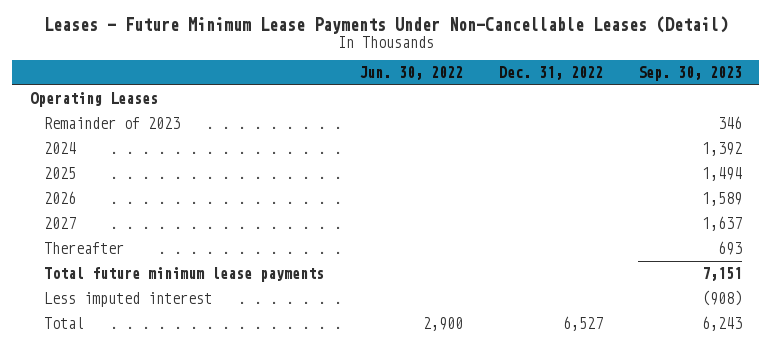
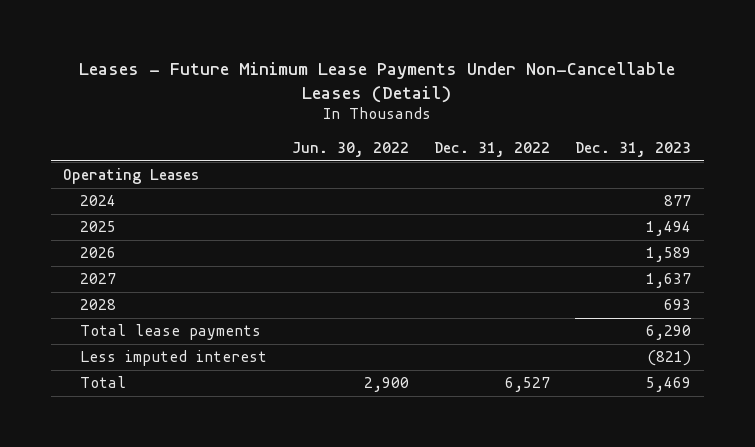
- | Jun. 30, 2022 | Dec. 31, 2022 | Sep. 30, 2023
+ | Jun. 30, 2022 | Dec. 31, 2022 | Dec. 31, 2023
- Remainder of 2023 | | | 346
- Thereafter | | | 693
- Total future minimum lease payments | | | 7,151
+ 2028 | | | 693
+ Total lease payments | | | 6,290

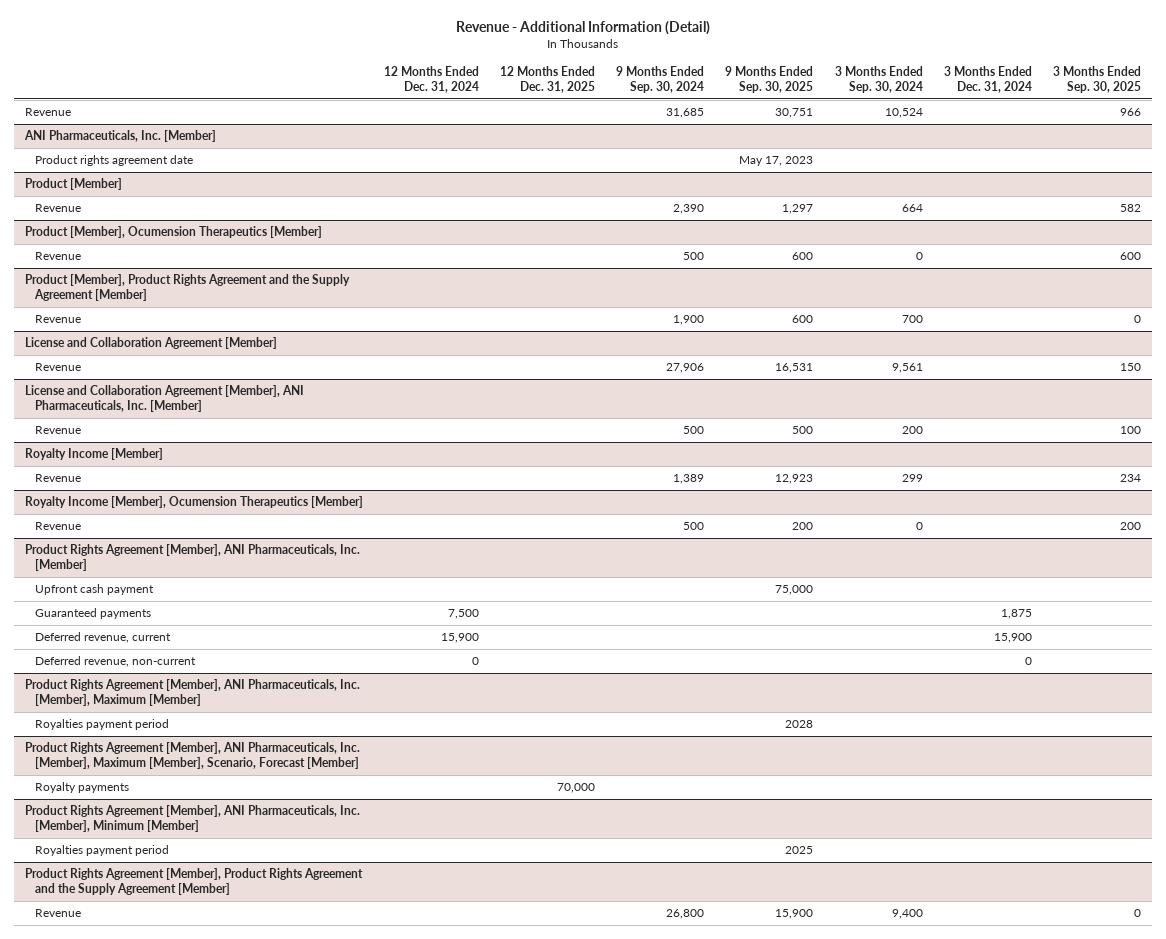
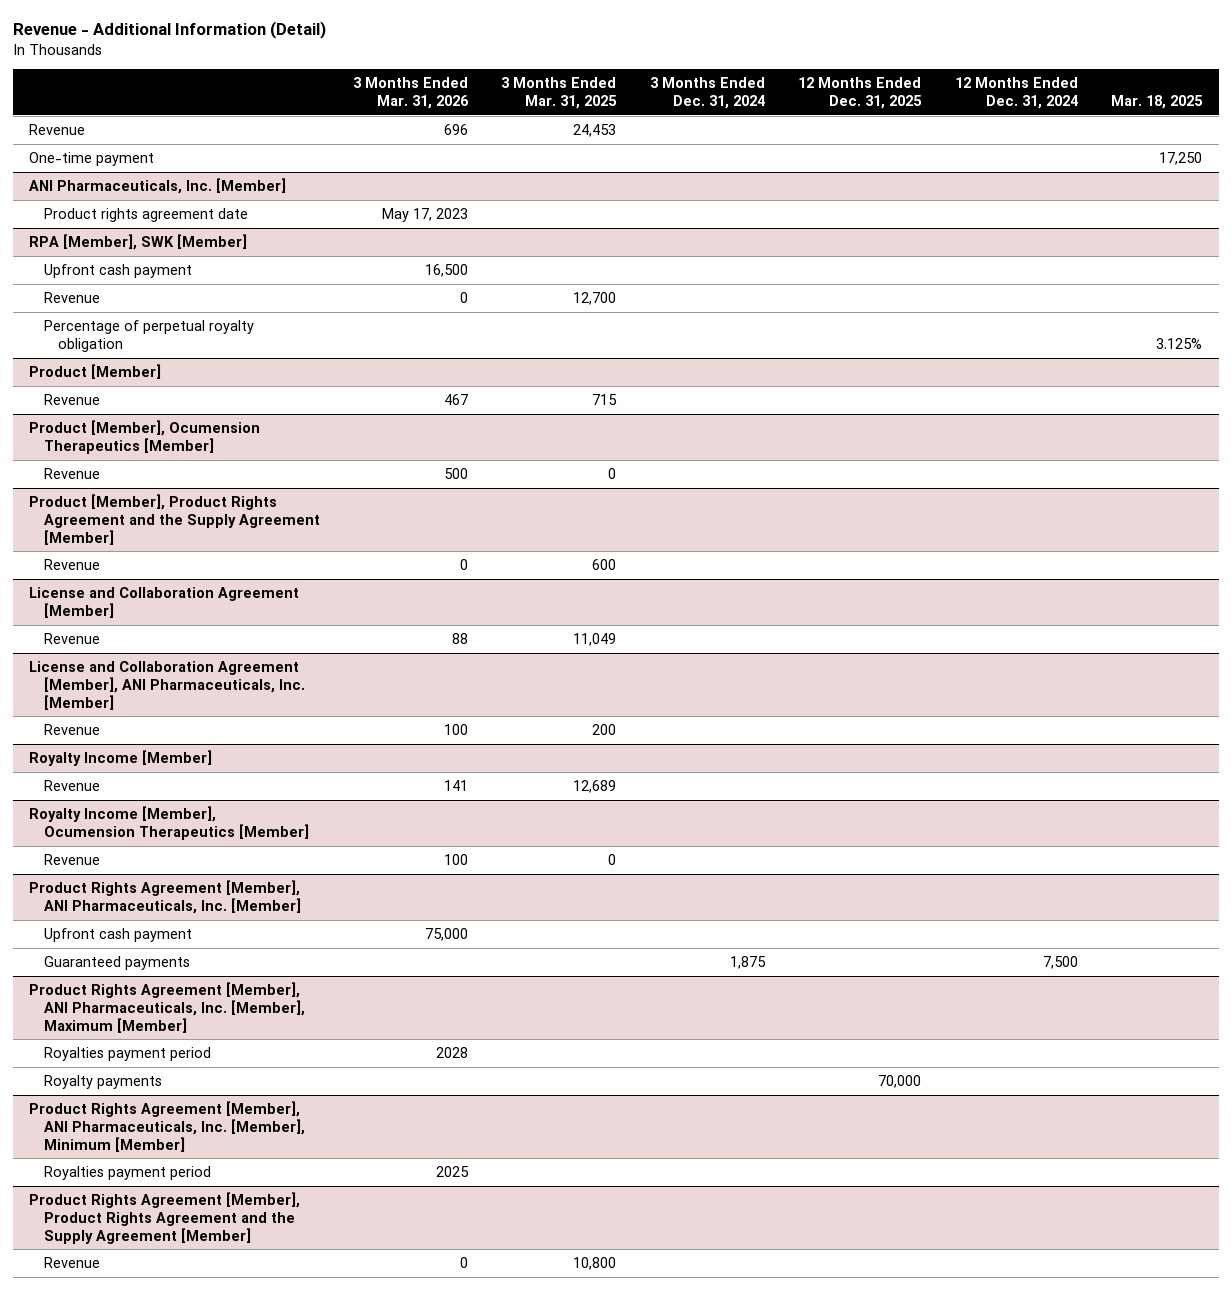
- | 12 Months Ended Dec. 31, 2024 | 12 Months Ended Dec. 31, 2025 | 9 Months Ended Sep. 30, 2024 | 9 Months Ended Sep. 30, 2025 | 3 Months Ended Sep. 30, 2024 | 3 Months Ended Dec. 31, 2024 | 3 Months Ended Sep. 30, 2025
+ | 3 Months Ended Mar. 31, 2026 | 3 Months Ended Mar. 31, 2025 | 3 Months Ended Dec. 31, 2024 | 12 Months Ended Dec. 31, 2025 | 12 Months Ended Dec. 31, 2024 | Mar. 18, 2025
+ One-time payment | | | | | | 17,250
+ RPA [Member], SWK [Member]
+ Upfront cash payment | 16,500 | | | | |
+ Revenue | 0 | 12,700 | | | |
+ Percentage of perpetual royalty obligation | | | | | | 3.125%
@ Product Rights Agreement [Member], ANI Pharmaceuticals, Inc. [Member]
- Deferred revenue, current | 15,900 | | | | | 15,900 |
- Deferred revenue, non-current | 0 | | | | | 0 |
- Product Rights Agreement [Member], ANI Pharmaceuticals, Inc. [Member], Maximum [Member], Scenario, Forecast [Member]
- Royalty payments | | 70,000 | | | | |
@ Product Rights Agreement [Member], ANI Pharmaceuticals, Inc. [Member], Maximum [Member]
+ Royalty payments | | | | 70,000 | |

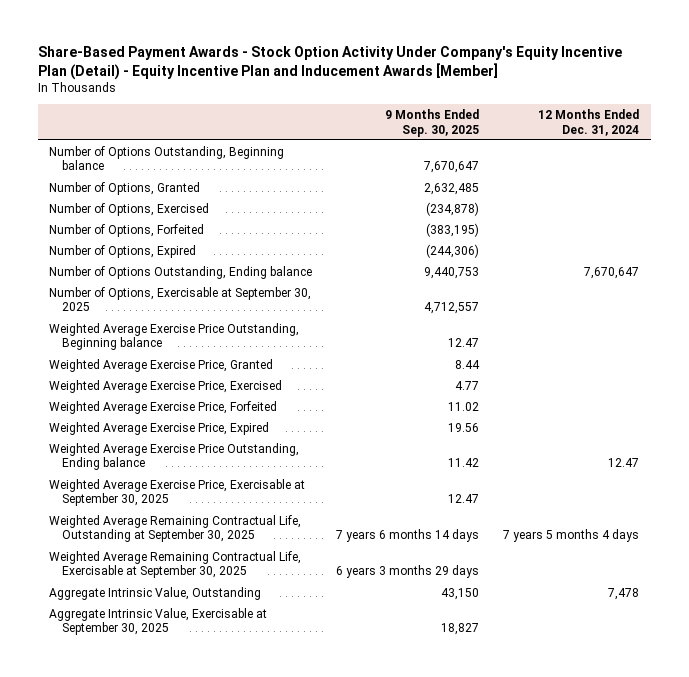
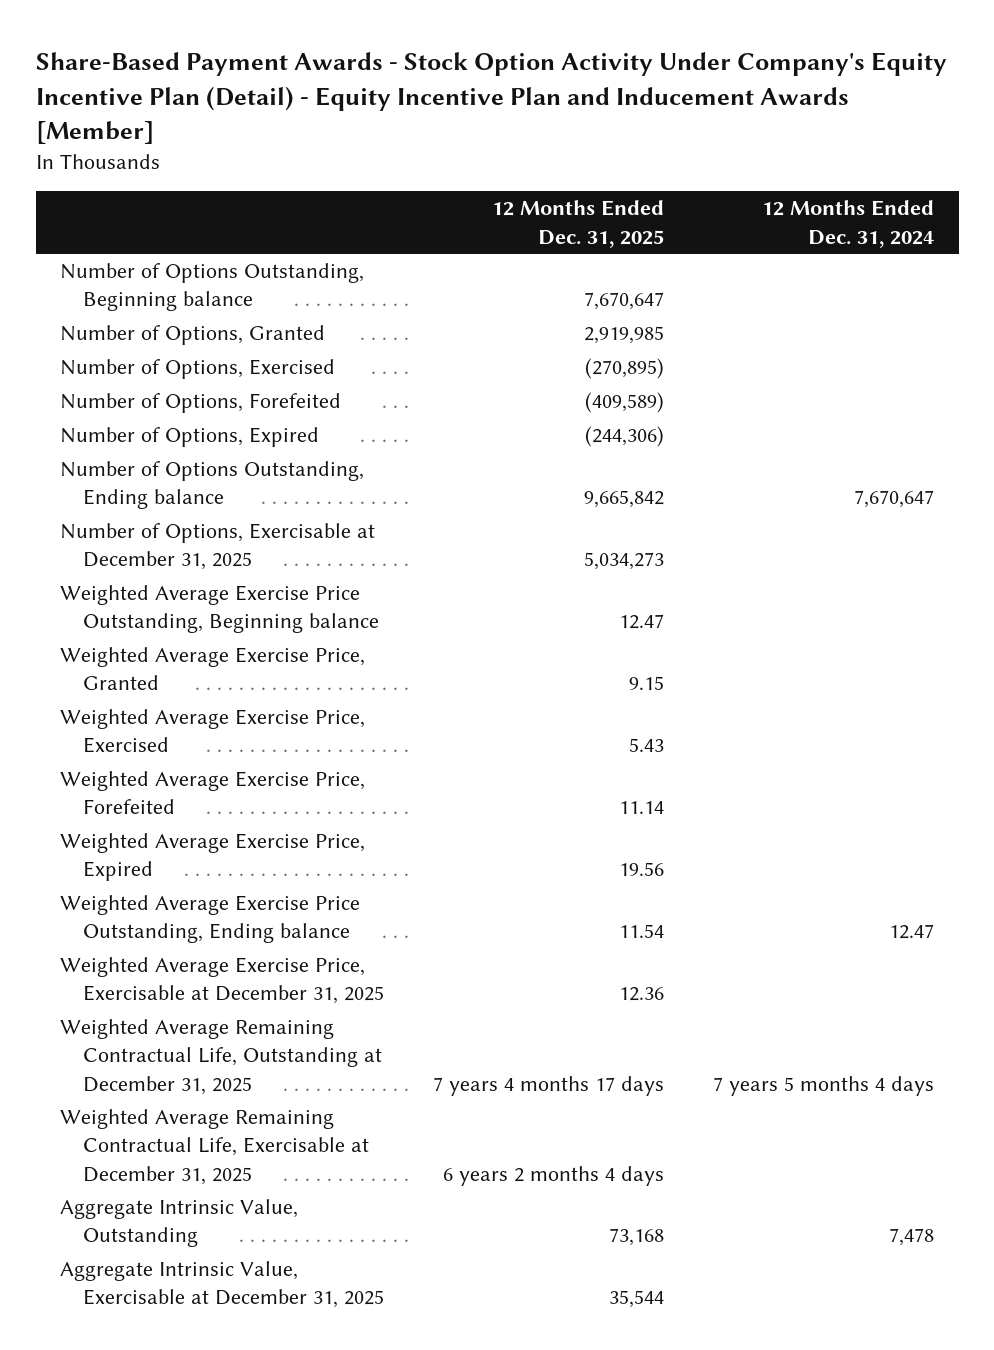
- | 9 Months Ended Sep. 30, 2025 | 12 Months Ended Dec. 31, 2024
+ | 12 Months Ended Dec. 31, 2025 | 12 Months Ended Dec. 31, 2024
- Number of Options, Forfeited | (383,195) |
+ Number of Options, Forefeited | (409,589) |
- Number of Options, Exercisable at September 30, 2025 | 4,712,557 |
+ Number of Options, Exercisable at December 31, 2025 | 5,034,273 |
- Weighted Average Exercise Price, Forfeited | 11.02 |
+ Weighted Average Exercise Price, Forefeited | 11.14 |
- Weighted Average Exercise Price, Exercisable at September 30, 2025 | 12.47 |
- Weighted Average Remaining Contractual Life, Outstanding at September 30, 2025 | 7 years 6 months 14 days | 7 years 5 months 4 days
- Weighted Average Remaining Contractual Life, Exercisable at September 30, 2025 | 6 years 3 months 29 days |
+ Weighted Average Exercise Price, Exercisable at December 31, 2025 | 12.36 |
+ Weighted Average Remaining Contractual Life, Outstanding at December 31, 2025 | 7 years 4 months 17 days | 7 years 5 months 4 days
+ Weighted Average Remaining Contractual Life, Exercisable at December 31, 2025 | 6 years 2 months 4 days |
- Aggregate Intrinsic Value, Exercisable at September 30, 2025 | 18,827 |
+ Aggregate Intrinsic Value, Exercisable at December 31, 2025 | 35,544 |

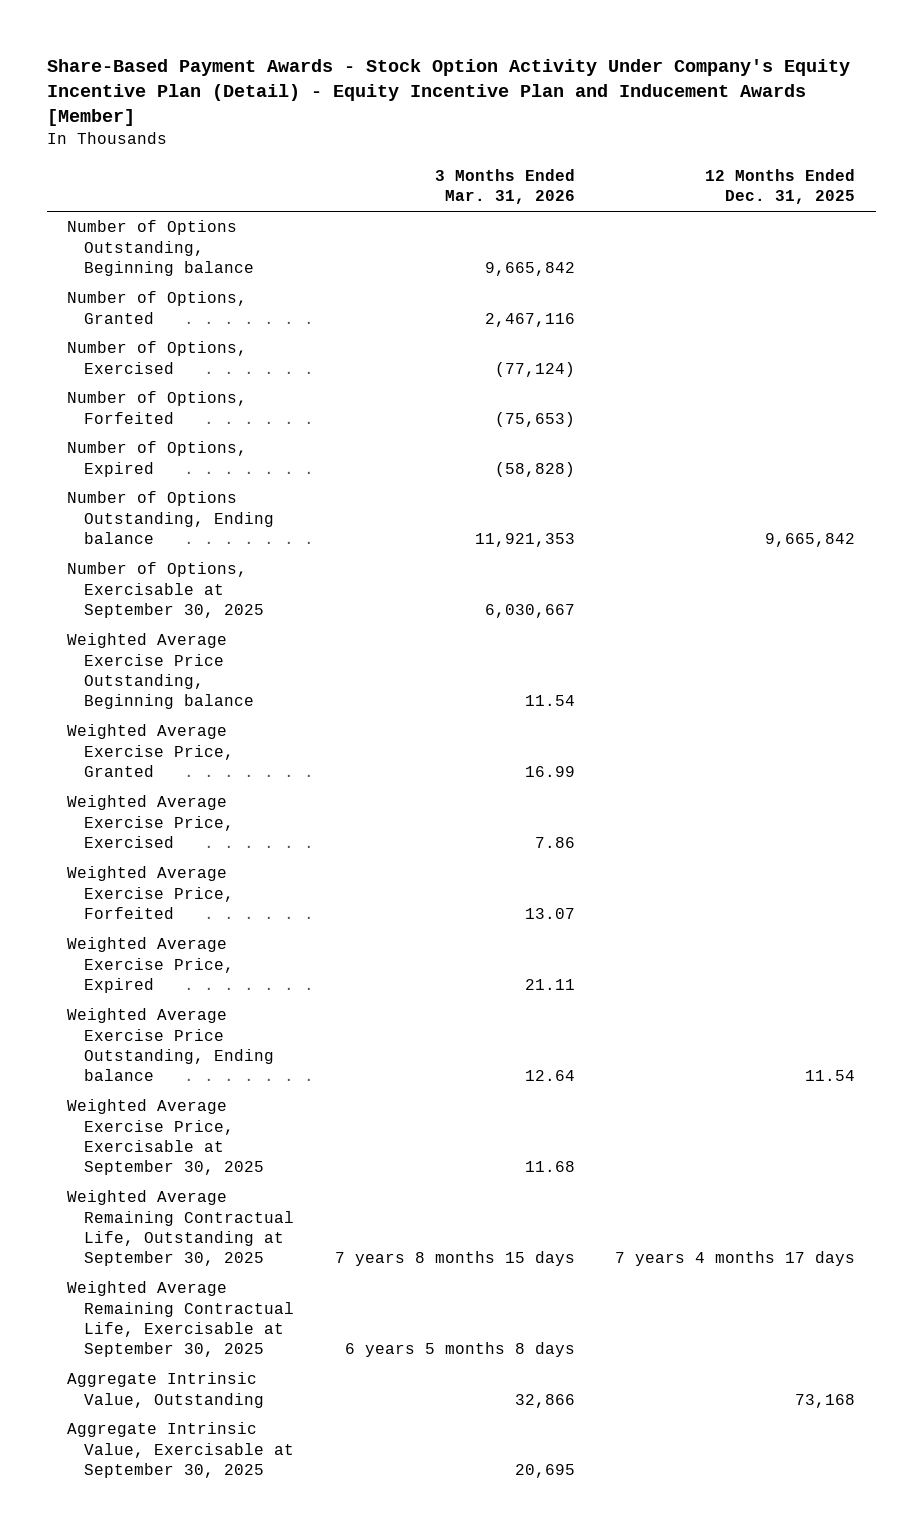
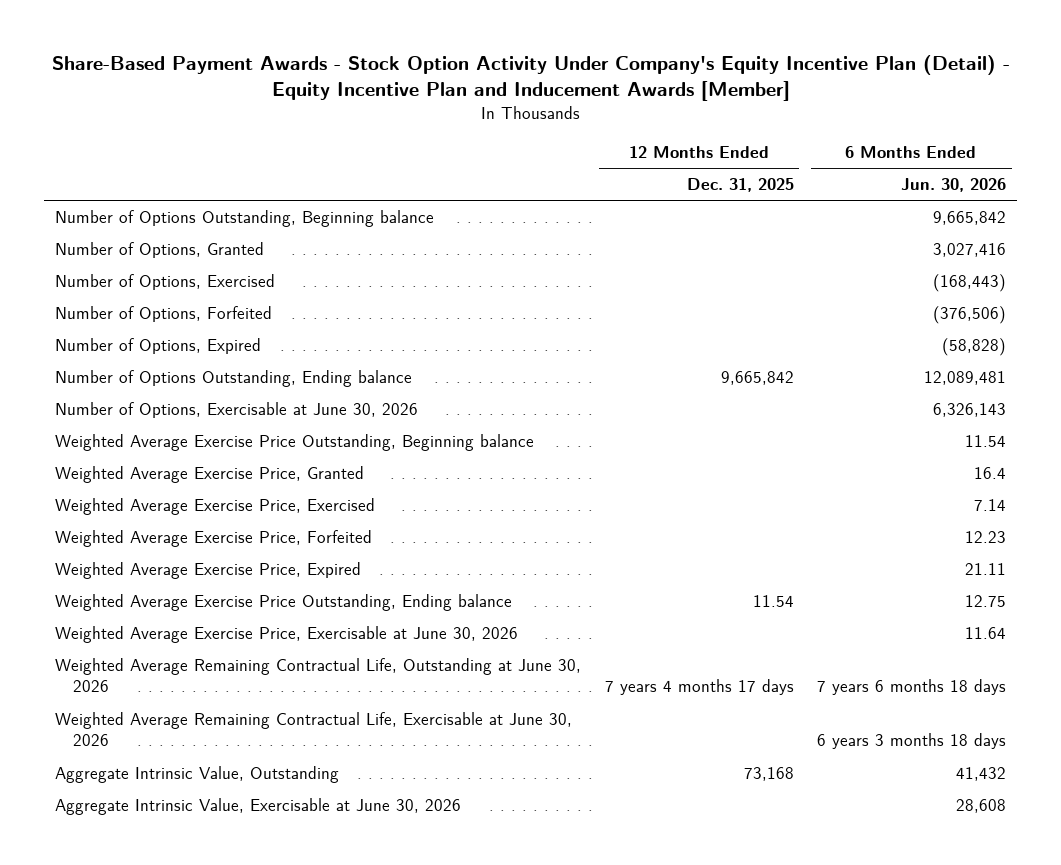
- | 3 Months Ended Mar. 31, 2026 | 12 Months Ended Dec. 31, 2025
+ | 12 Months Ended Dec. 31, 2025 | 6 Months Ended Jun. 30, 2026
- Number of Options, Exercisable at September 30, 2025 | 6,030,667 |
+ Number of Options, Exercisable at June 30, 2026 | | 6,326,143
- Weighted Average Exercise Price, Exercisable at September 30, 2025 | 11.68 |
- Weighted Average Remaining Contractual Life, Outstanding at September 30, 2025 | 7 years 8 months 15 days | 7 years 4 months 17 days
- Weighted Average Remaining Contractual Life, Exercisable at September 30, 2025 | 6 years 5 months 8 days |
+ Weighted Average Exercise Price, Exercisable at June 30, 2026 | | 11.64
+ Weighted Average Remaining Contractual Life, Outstanding at June 30, 2026 | 7 years 4 months 17 days | 7 years 6 months 18 days
+ Weighted Average Remaining Contractual Life, Exercisable at June 30, 2026 | | 6 years 3 months 18 days
- Aggregate Intrinsic Value, Exercisable at September 30, 2025 | 20,695 |
+ Aggregate Intrinsic Value, Exercisable at June 30, 2026 | | 28,608

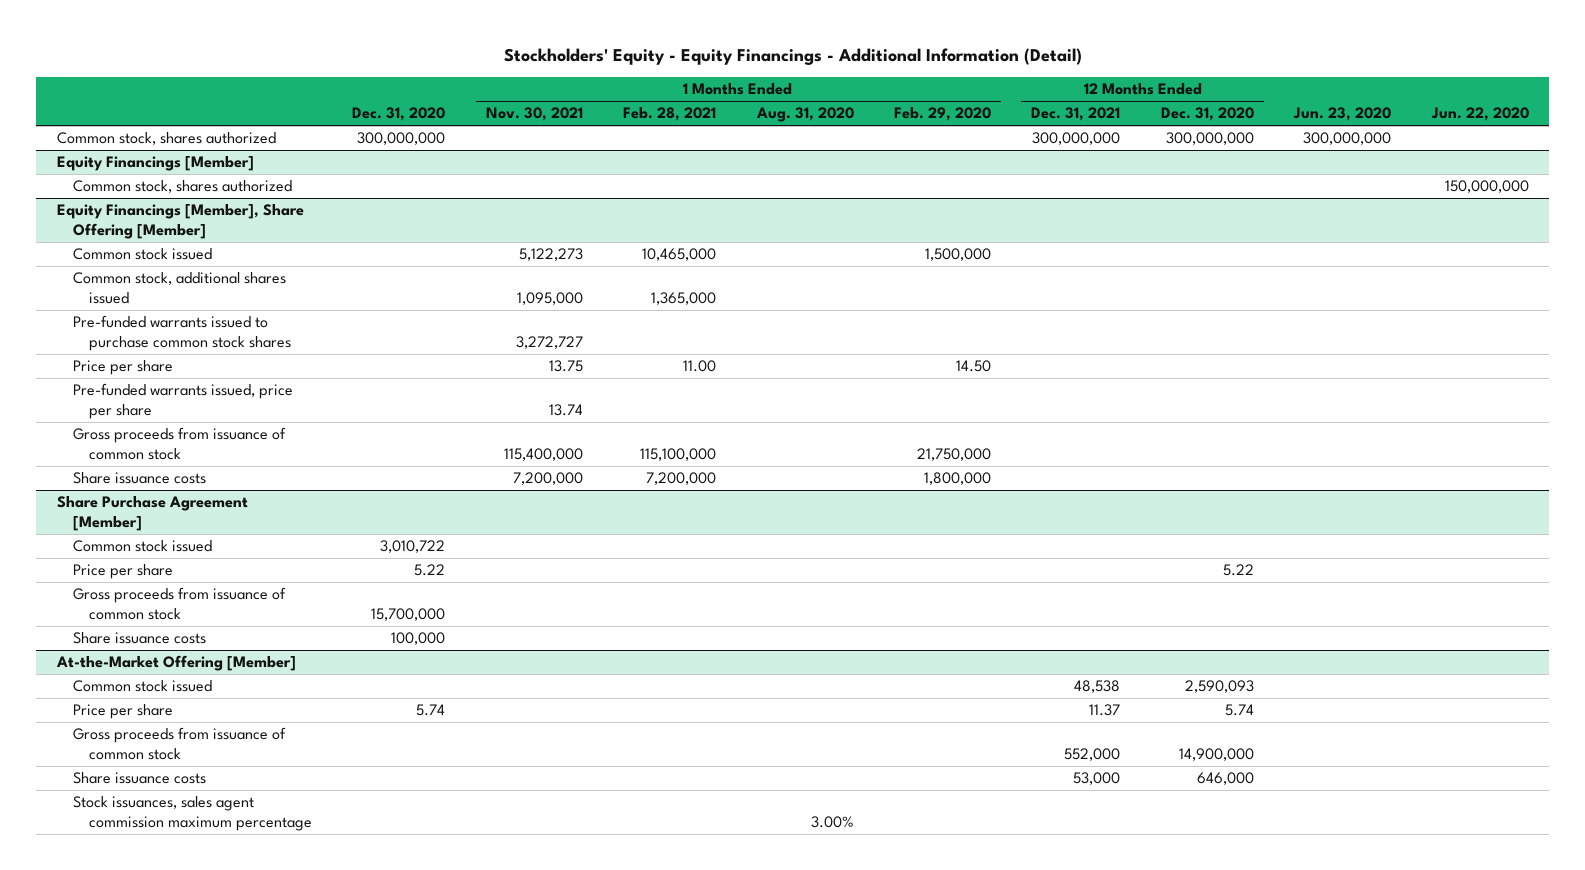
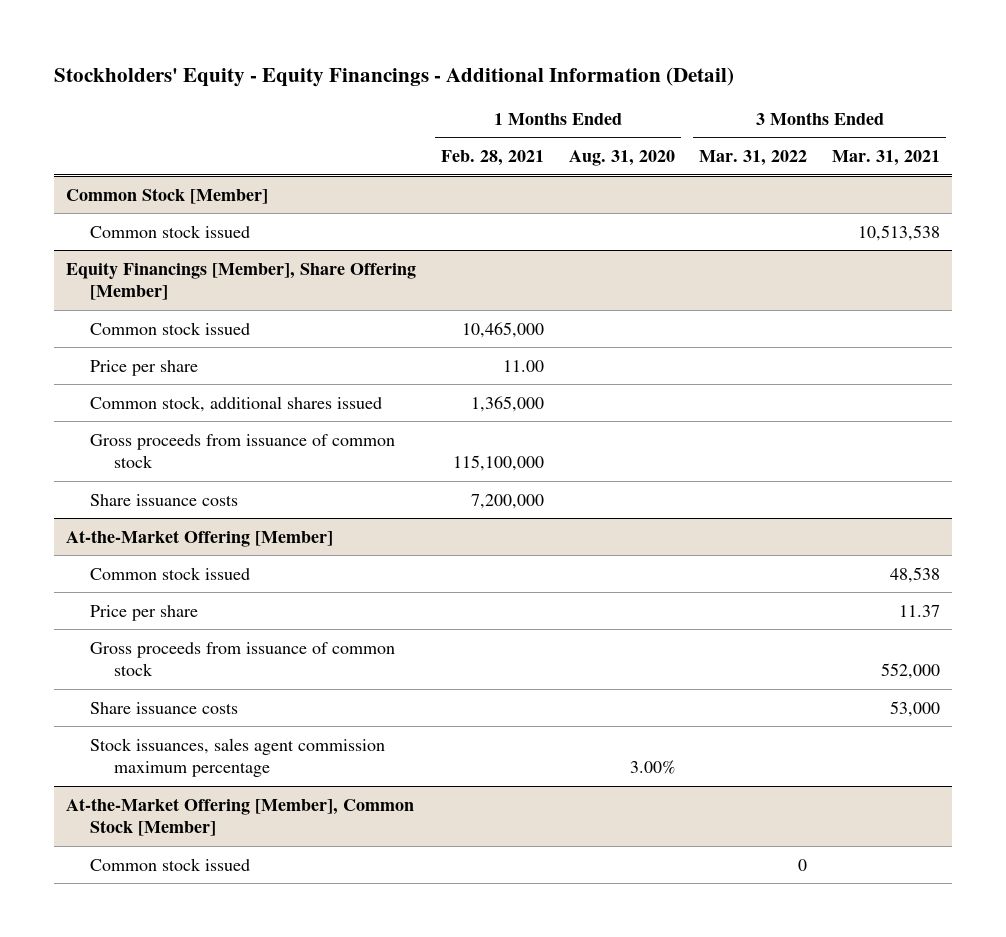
- | Dec. 31, 2020 | 1 Months Ended Nov. 30, 2021 | 1 Months Ended Feb. 28, 2021 | 1 Months Ended Aug. 31, 2020 | 1 Months Ended Feb. 29, 2020 | 12 Months Ended Dec. 31, 2021 | 12 Months Ended Dec. 31, 2020 | Jun. 23, 2020 | Jun. 22, 2020
+ | 1 Months Ended Feb. 28, 2021 | 1 Months Ended Aug. 31, 2020 | 3 Months Ended Mar. 31, 2022 | 3 Months Ended Mar. 31, 2021
- Common stock, shares authorized | 300,000,000 | | | | | 300,000,000 | 300,000,000 | 300,000,000 |
- Equity Financings [Member]
- Common stock, shares authorized | | | | | | | | | 150,000,000
+ Common Stock [Member]
+ Common stock issued | | | | 10,513,538
@ Equity Financings [Member], Share Offering [Member]
- Pre-funded warrants issued to purchase common stock shares | | 3,272,727 | | | | | | |
- Pre-funded warrants issued, price per share | | 13.74 | | | | | | |
moved down: Common stock, additional shares issued | 1,365,000 | | |
- Share Purchase Agreement [Member]
- Common stock issued | 3,010,722 | | | | | | | |
- Price per share | 5.22 | | | | | | 5.22 | |
- Gross proceeds from issuance of common stock | 15,700,000 | | | | | | | |
- Share issuance costs | 100,000 | | | | | | | |
+ At-the-Market Offering [Member], Common Stock [Member]
+ Common stock issued | | | 0 |

